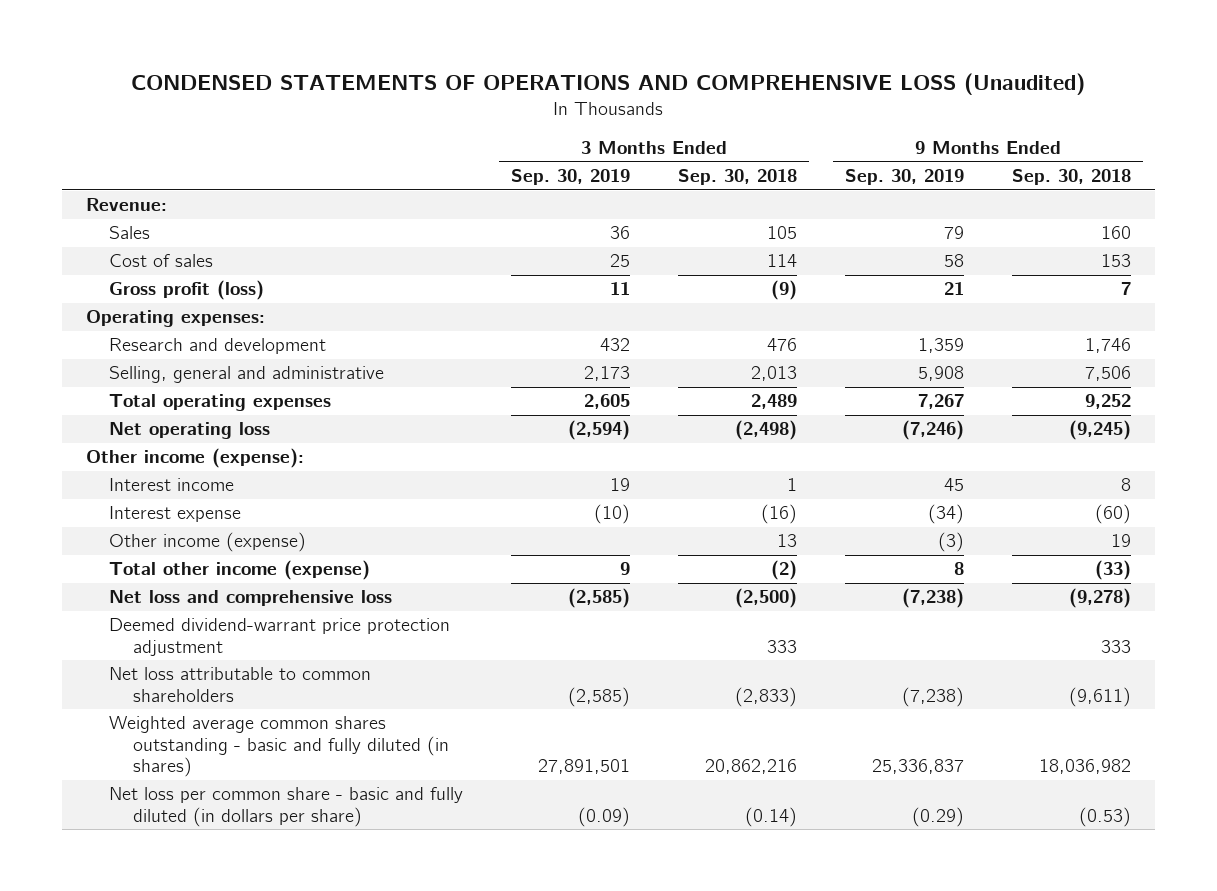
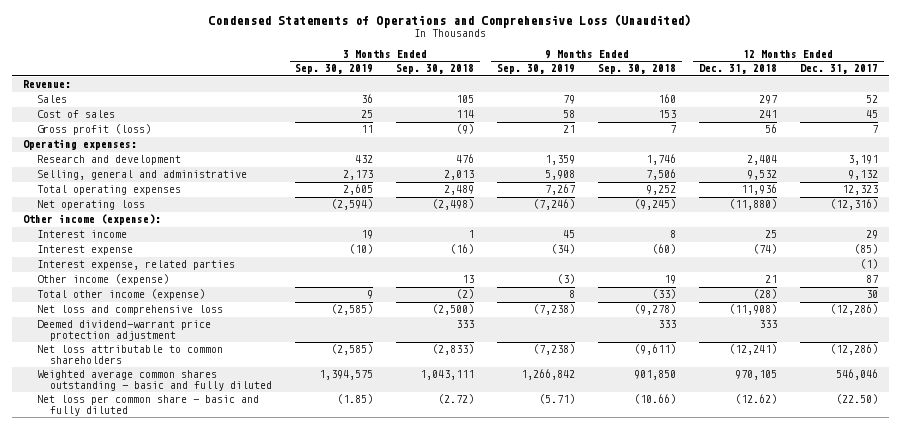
- CONDENSED STATEMENTS OF OPERATIONS AND COMPREHENSIVE LOSS (Unaudited)
+ Condensed Statements of Operations and Comprehensive Loss (Unaudited)
- | 3 Months Ended Sep. 30, 2019 | 3 Months Ended Sep. 30, 2018 | 9 Months Ended Sep. 30, 2019 | 9 Months Ended Sep. 30, 2018
+ | 3 Months Ended Sep. 30, 2019 | 3 Months Ended Sep. 30, 2018 | 9 Months Ended Sep. 30, 2019 | 9 Months Ended Sep. 30, 2018 | 12 Months Ended Dec. 31, 2018 | 12 Months Ended Dec. 31, 2017
+ Interest expense, related parties | | | | | | (1)
- Weighted average common shares outstanding - basic and fully diluted (in shares) | 27,891,501 | 20,862,216 | 25,336,837 | 18,036,982
- Net loss per common share - basic and fully diluted (in dollars per share) | (0.09) | (0.14) | (0.29) | (0.53)
+ Weighted average common shares outstanding - basic and fully diluted | 1,394,575 | 1,043,111 | 1,266,842 | 901,850 | 970,105 | 546,046
+ Net loss per common share - basic and fully diluted | (1.85) | (2.72) | (5.71) | (10.66) | (12.62) | (22.50)

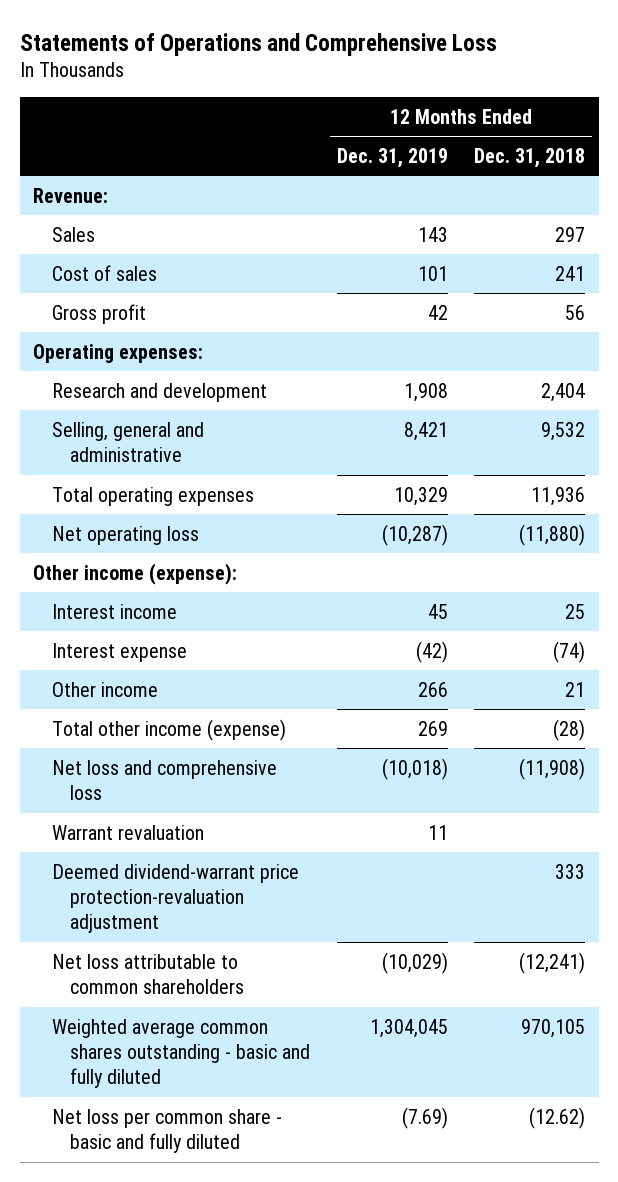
- Condensed Statements of Operations and Comprehensive Loss (Unaudited)
+ Statements of Operations and Comprehensive Loss
- | 3 Months Ended Sep. 30, 2019 | 3 Months Ended Sep. 30, 2018 | 9 Months Ended Sep. 30, 2019 | 9 Months Ended Sep. 30, 2018 | 12 Months Ended Dec. 31, 2018 | 12 Months Ended Dec. 31, 2017
+ | 12 Months Ended Dec. 31, 2019 | 12 Months Ended Dec. 31, 2018
- Gross profit (loss) | 11 | (9) | 21 | 7 | 56 | 7
+ Gross profit | 42 | 56
- Interest expense, related parties | | | | | | (1)
- Other income (expense) | | 13 | (3) | 19 | 21 | 87
+ Other income | 266 | 21
- Deemed dividend-warrant price protection adjustment | | 333 | | 333 | 333 |
+ Warrant revaluation | 11 |
+ Deemed dividend-warrant price protection-revaluation adjustment | | 333

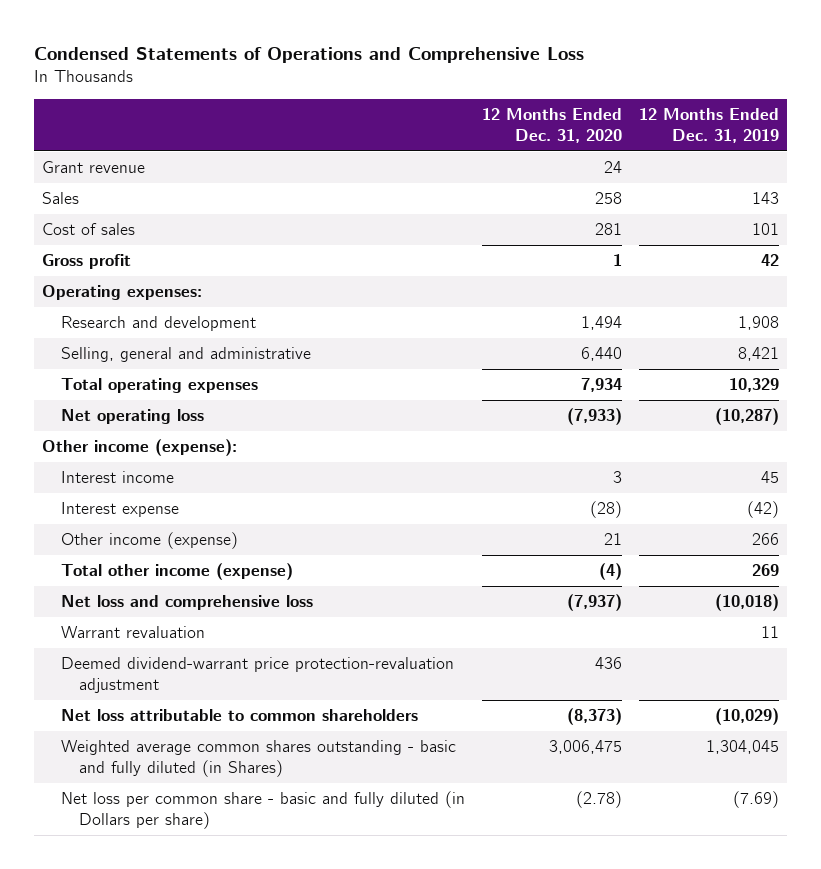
- Statements of Operations and Comprehensive Loss
+ Condensed Statements of Operations and Comprehensive Loss
- | 12 Months Ended Dec. 31, 2019 | 12 Months Ended Dec. 31, 2018
+ | 12 Months Ended Dec. 31, 2020 | 12 Months Ended Dec. 31, 2019
- Revenue:
+ Grant revenue | 24 |
- Other income | 266 | 21
+ Other income (expense) | 21 | 266
- Weighted average common shares outstanding - basic and fully diluted | 1,304,045 | 970,105
- Net loss per common share - basic and fully diluted | (7.69) | (12.62)
+ Weighted average common shares outstanding - basic and fully diluted (in Shares) | 3,006,475 | 1,304,045
+ Net loss per common share - basic and fully diluted (in Dollars per share) | (2.78) | (7.69)

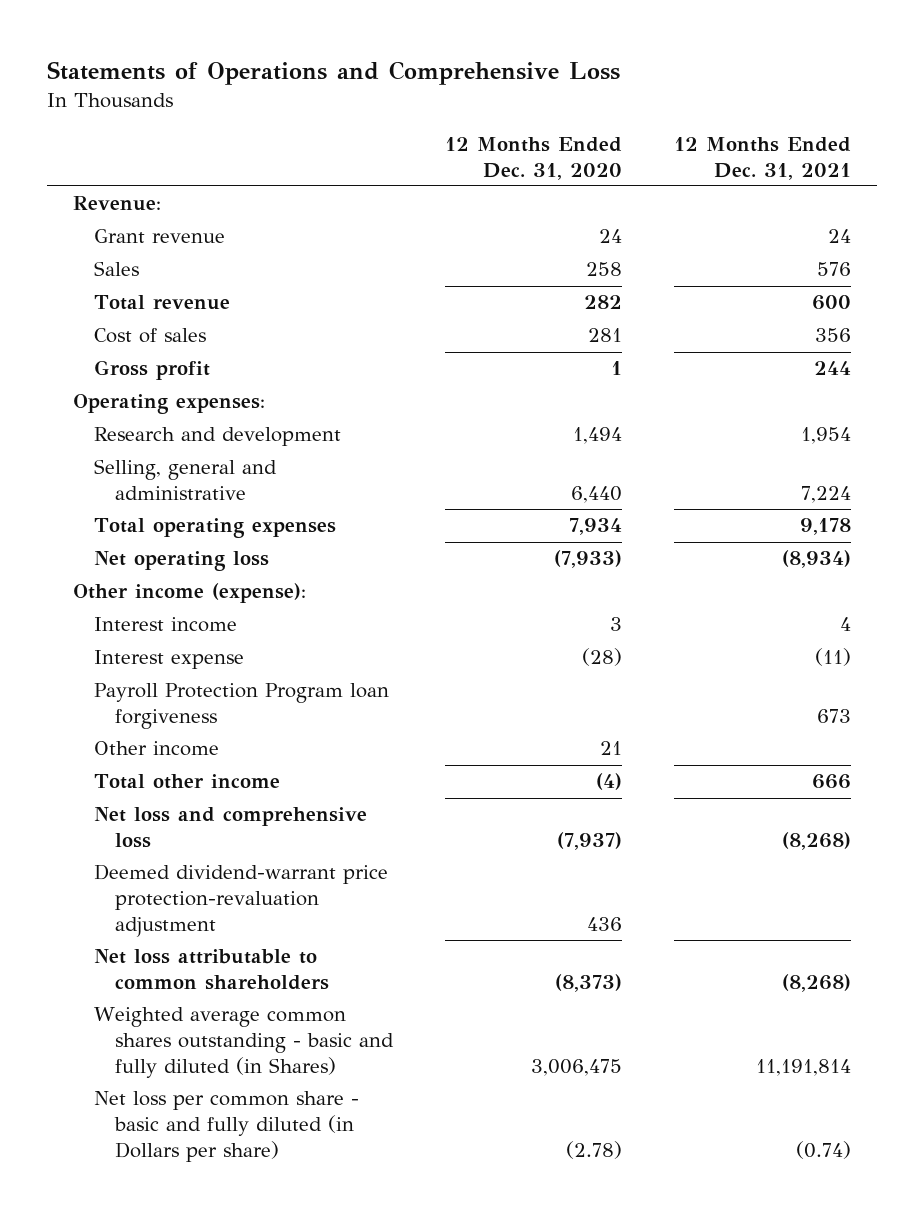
- Condensed Statements of Operations and Comprehensive Loss
+ Statements of Operations and Comprehensive Loss
- | 12 Months Ended Dec. 31, 2020 | 12 Months Ended Dec. 31, 2019
+ | 12 Months Ended Dec. 31, 2020 | 12 Months Ended Dec. 31, 2021
+ Revenue:
+ Total revenue | 282 | 600
- Other income (expense) | 21 | 266
- Total other income (expense) | (4) | 269
+ Payroll Protection Program loan forgiveness | | 673
+ Other income | 21 |
+ Total other income | (4) | 666
- Warrant revaluation | | 11

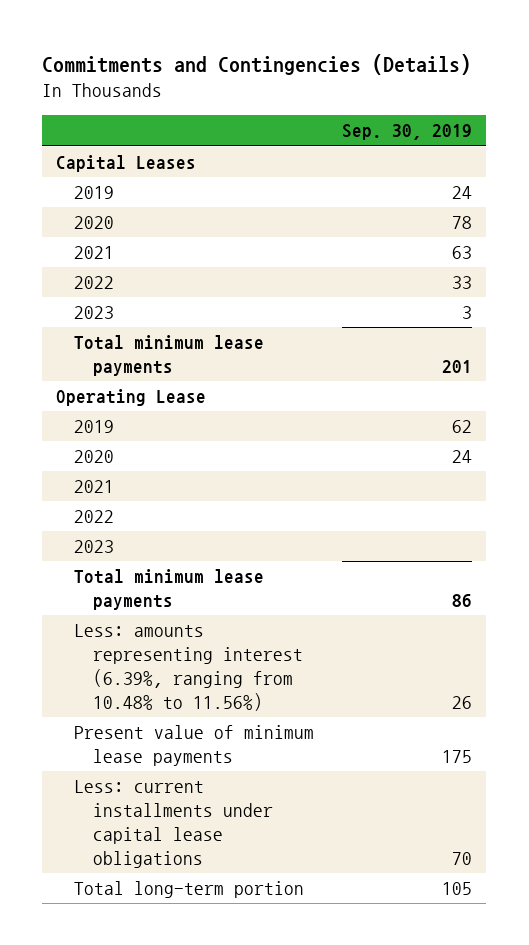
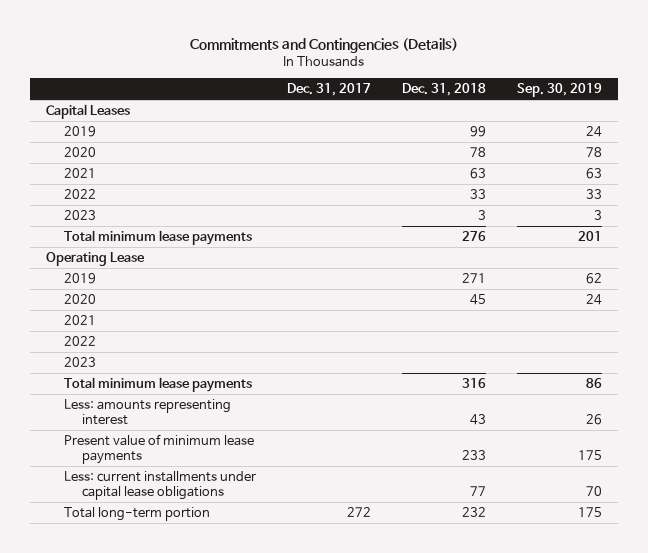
- | Sep. 30, 2019
+ | Dec. 31, 2017 | Dec. 31, 2018 | Sep. 30, 2019
- Less: amounts representing interest (6.39%, ranging from 10.48% to 11.56%) | 26
+ Less: amounts representing interest | | 43 | 26
- Total long-term portion | 105
+ Total long-term portion | 272 | 232 | 175

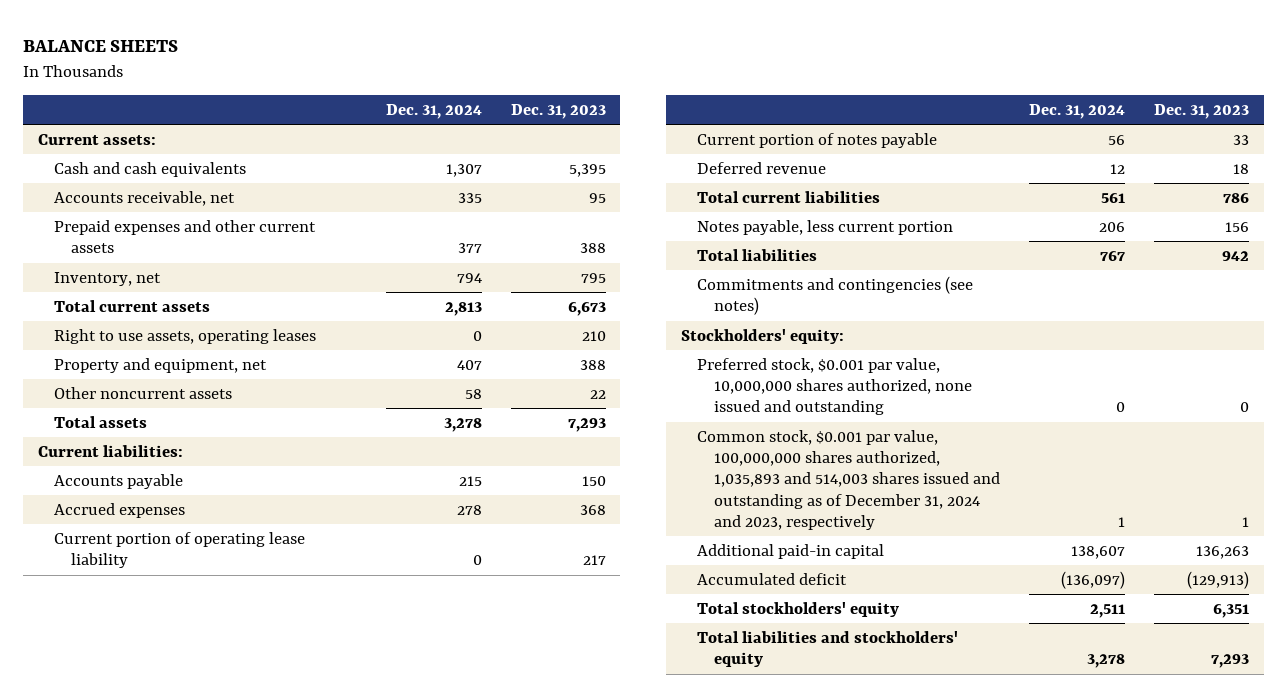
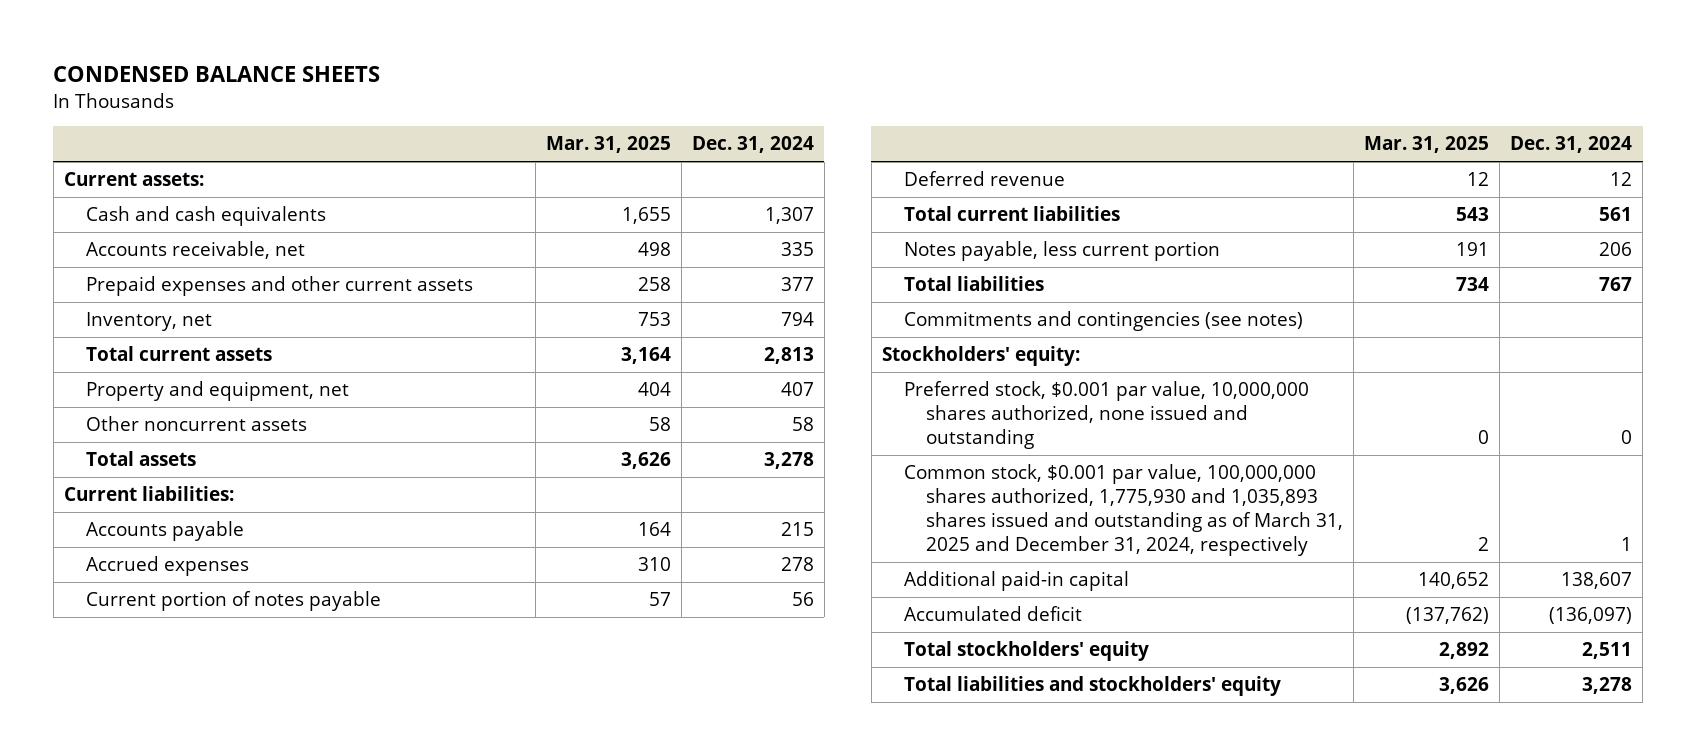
- BALANCE SHEETS
+ CONDENSED BALANCE SHEETS
- | Dec. 31, 2024 | Dec. 31, 2023
+ | Mar. 31, 2025 | Dec. 31, 2024
- Right to use assets, operating leases | 0 | 210
- Current portion of operating lease liability | 0 | 217
- Common stock, $0.001 par value, 100,000,000 shares authorized, 1,035,893 and 514,003 shares issued and outstanding as of December 31, 2024 and 2023, respectively | 1 | 1
+ Common stock, $0.001 par value, 100,000,000 shares authorized, 1,775,930 and 1,035,893 shares issued and outstanding as of March 31, 2025 and December 31, 2024, respectively | 2 | 1

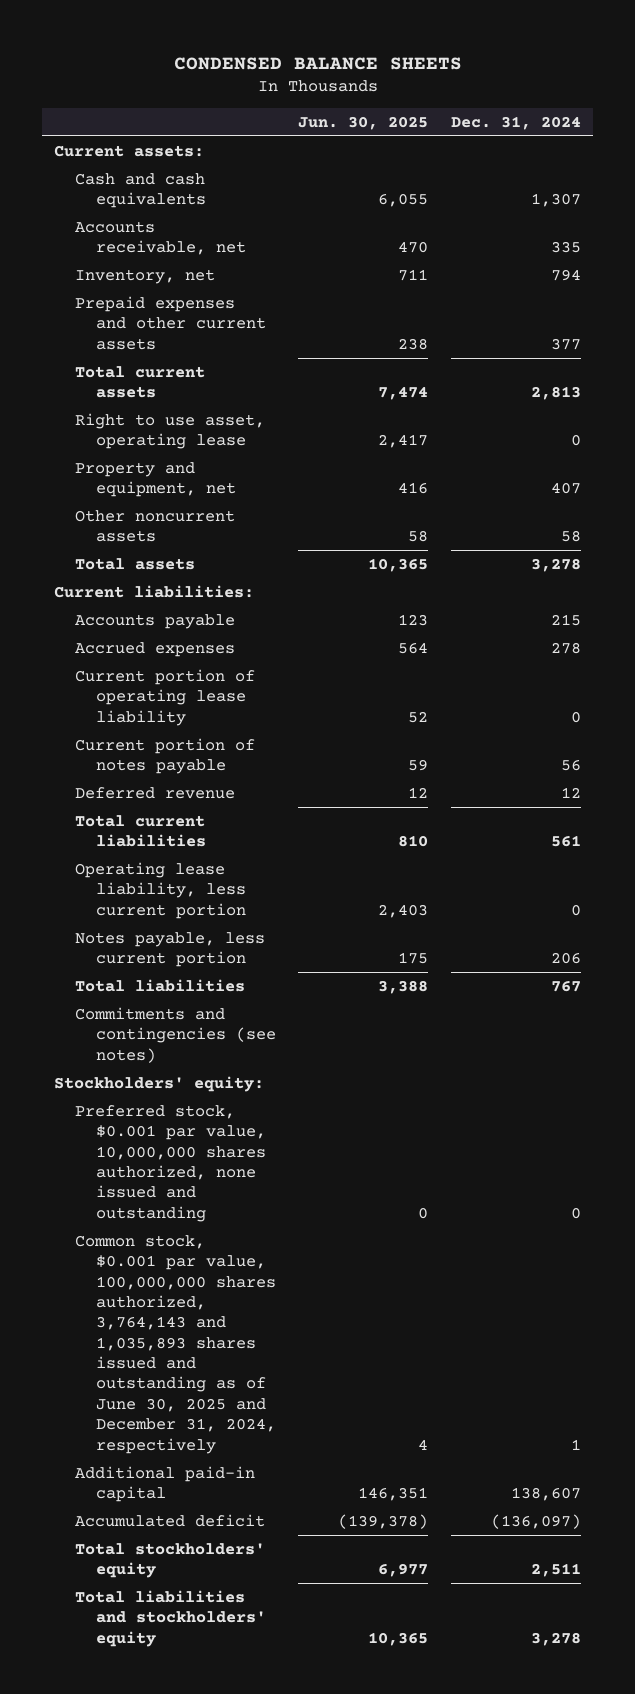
- | Mar. 31, 2025 | Dec. 31, 2024
+ | Jun. 30, 2025 | Dec. 31, 2024
moved down: Prepaid expenses and other current assets | 238 | 377
+ Right to use asset, operating lease | 2,417 | 0
+ Current portion of operating lease liability | 52 | 0
+ Operating lease liability, less current portion | 2,403 | 0
- Common stock, $0.001 par value, 100,000,000 shares authorized, 1,775,930 and 1,035,893 shares issued and outstanding as of March 31, 2025 and December 31, 2024, respectively | 2 | 1
+ Common stock, $0.001 par value, 100,000,000 shares authorized, 3,764,143 and 1,035,893 shares issued and outstanding as of June 30, 2025 and December 31, 2024, respectively | 4 | 1

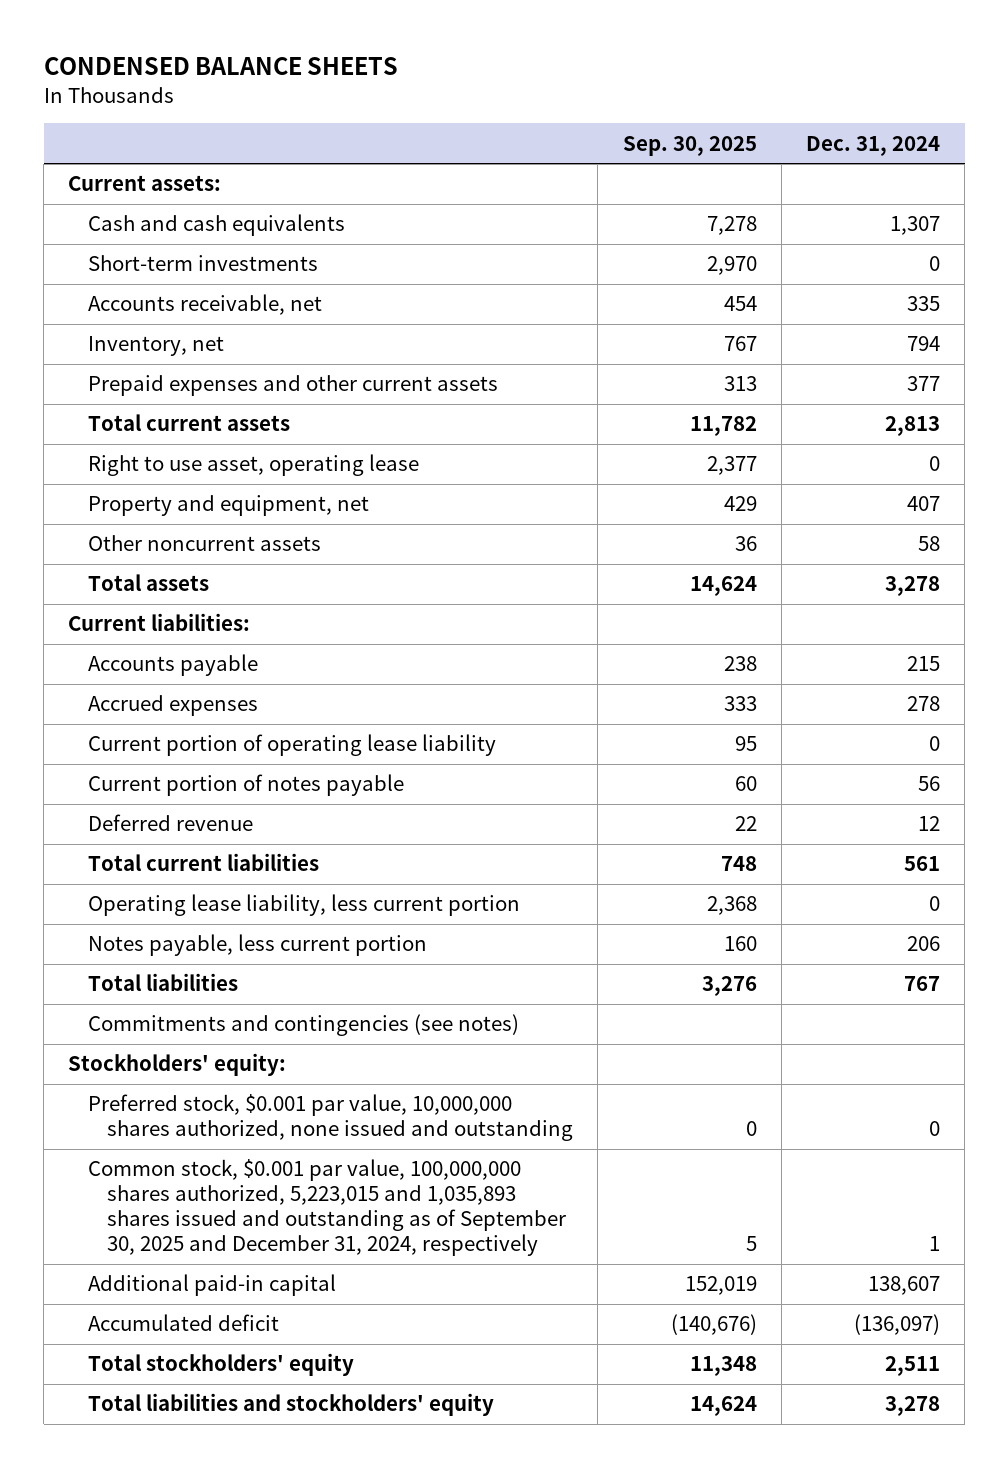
- | Jun. 30, 2025 | Dec. 31, 2024
+ | Sep. 30, 2025 | Dec. 31, 2024
+ Short-term investments | 2,970 | 0
- Common stock, $0.001 par value, 100,000,000 shares authorized, 3,764,143 and 1,035,893 shares issued and outstanding as of June 30, 2025 and December 31, 2024, respectively | 4 | 1
+ Common stock, $0.001 par value, 100,000,000 shares authorized, 5,223,015 and 1,035,893 shares issued and outstanding as of September 30, 2025 and December 31, 2024, respectively | 5 | 1

